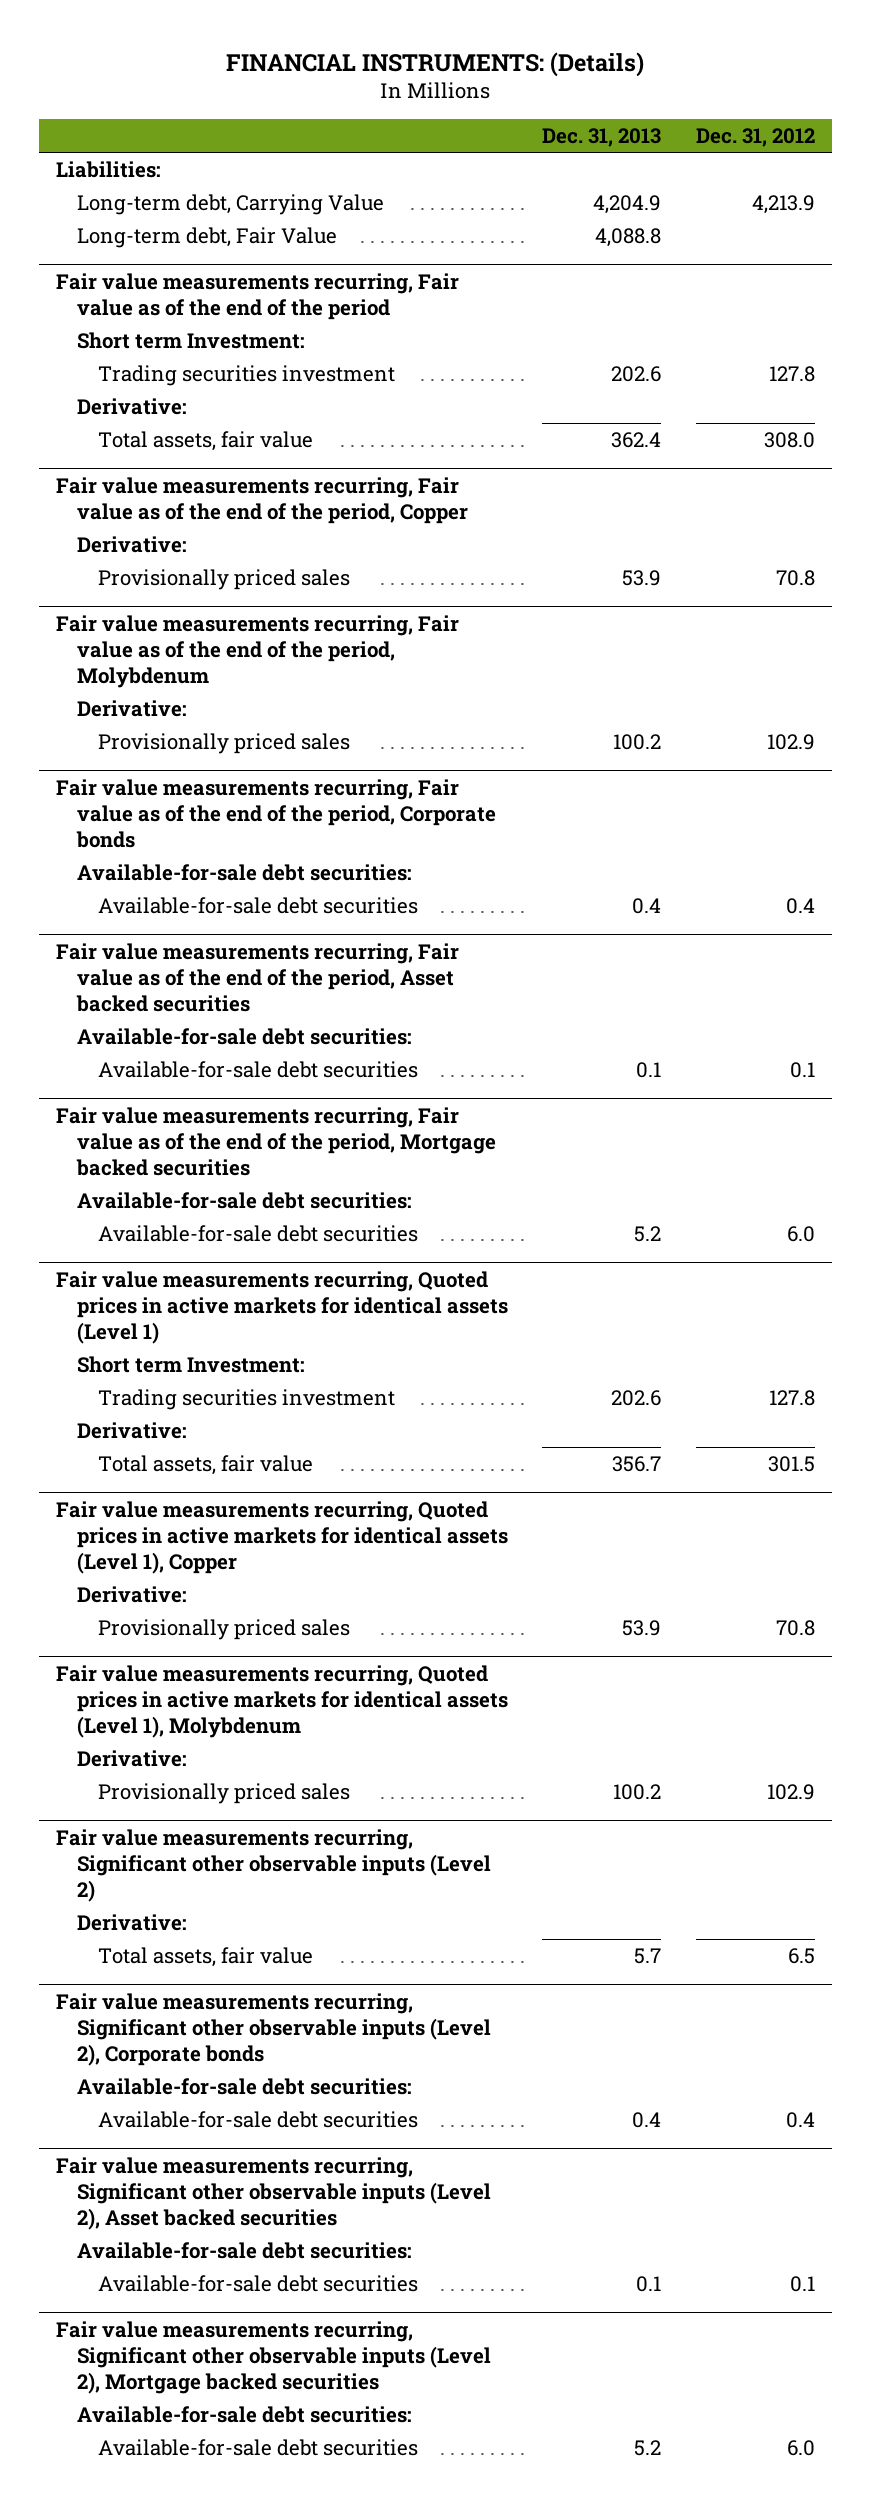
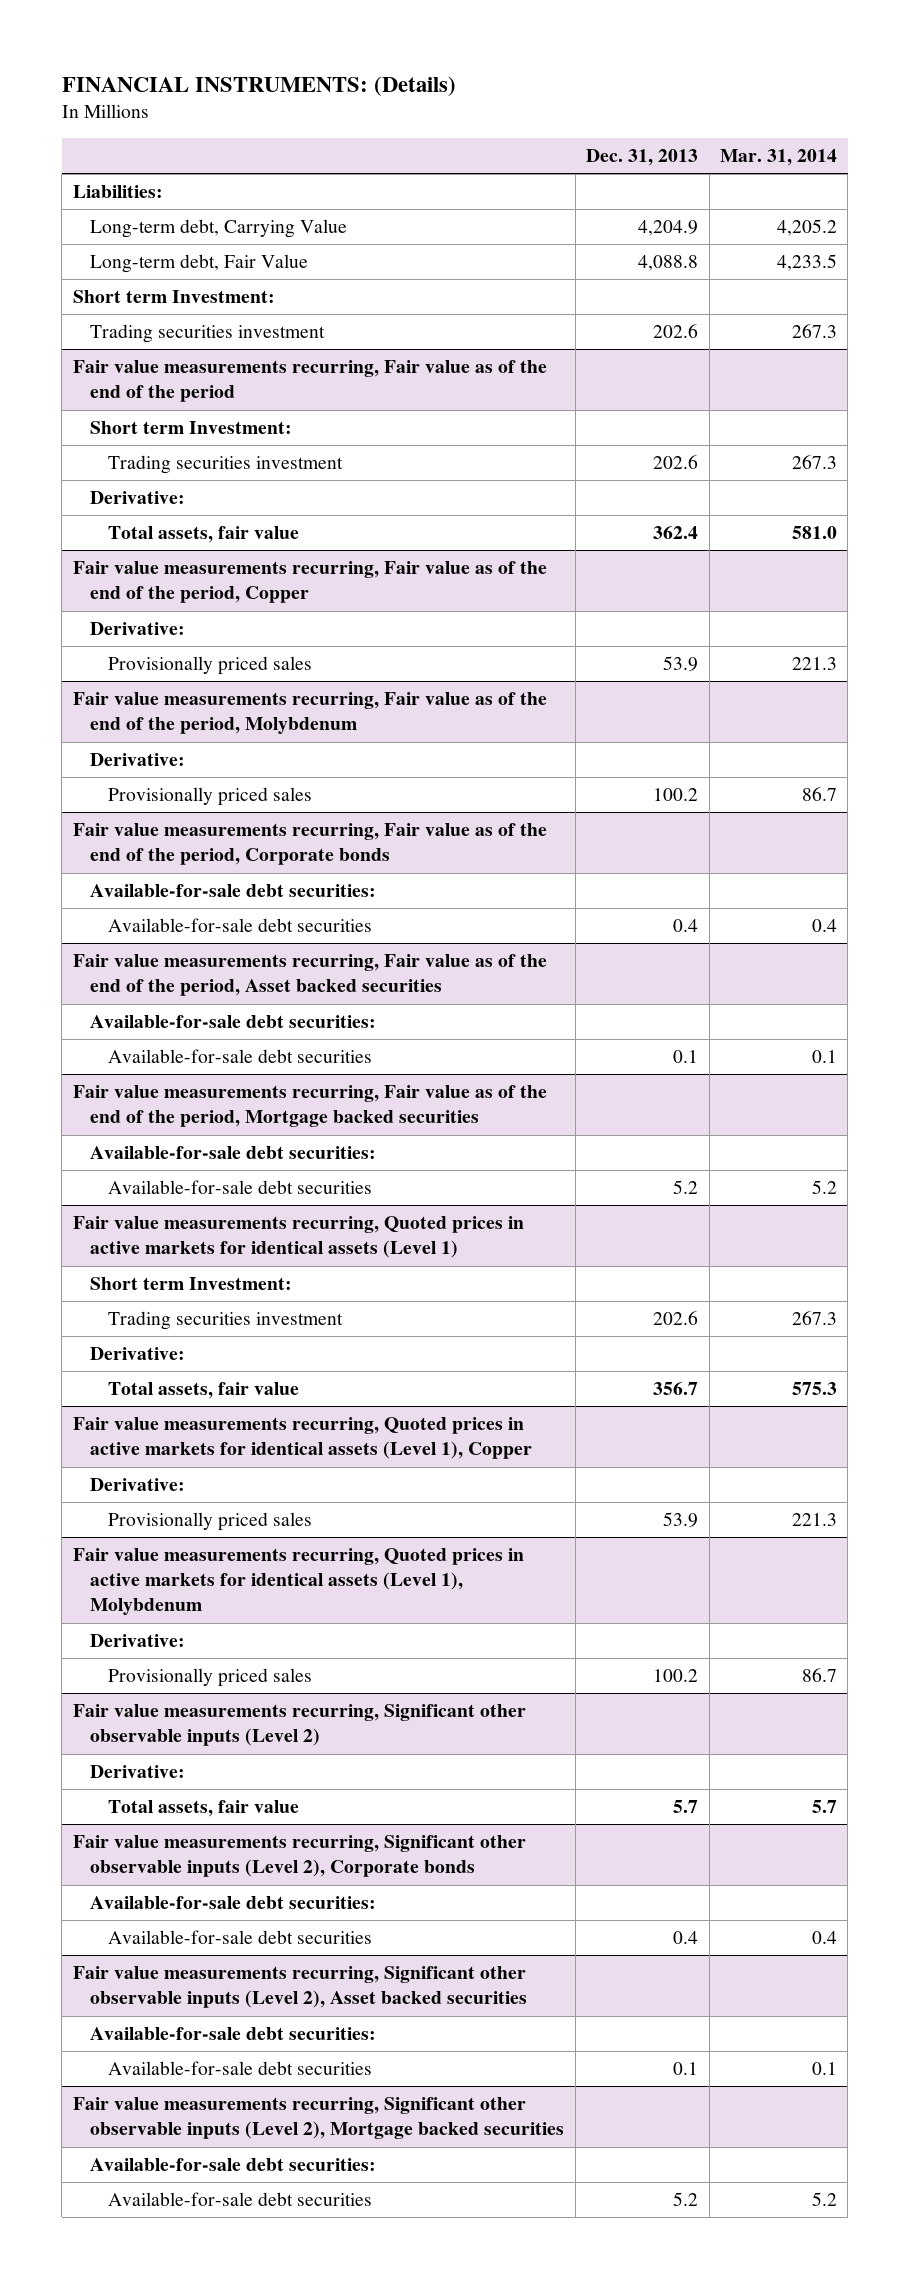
- | Dec. 31, 2013 | Dec. 31, 2012
+ | Dec. 31, 2013 | Mar. 31, 2014
+ Short term Investment:
+ Trading securities investment | 202.6 | 267.3

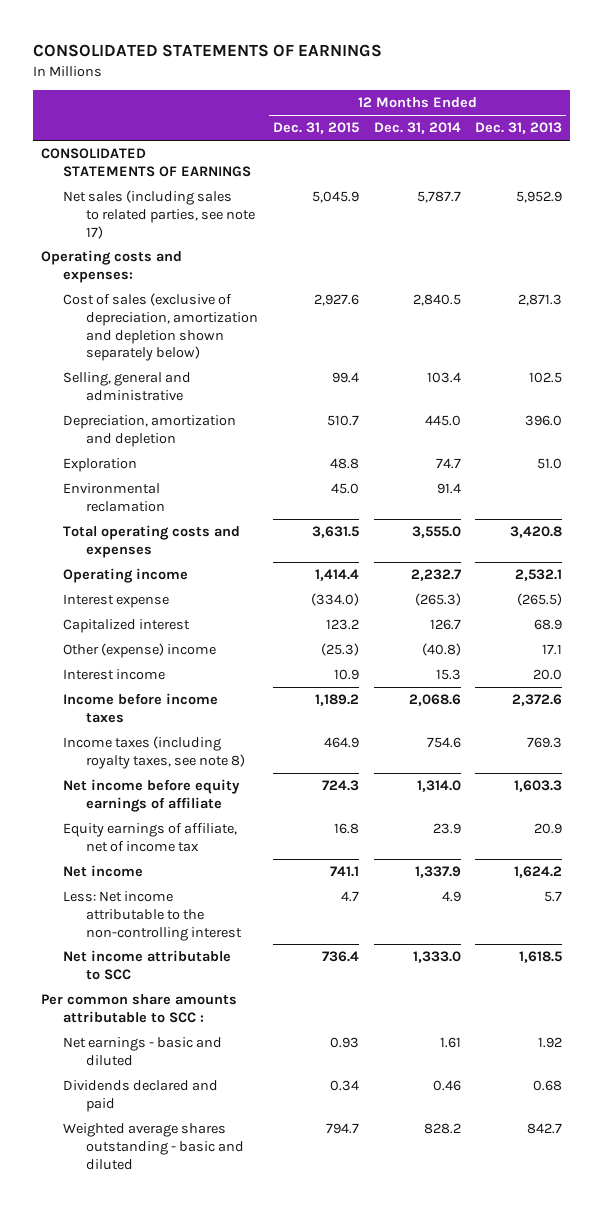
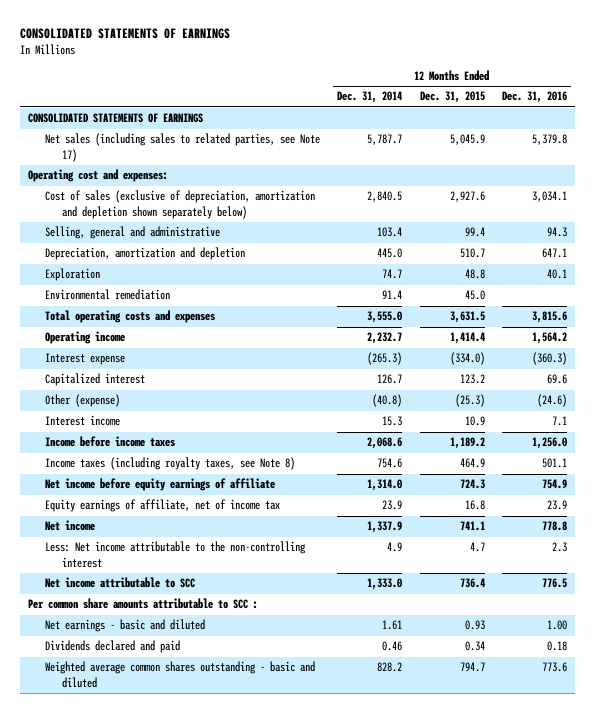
- | 12 Months Ended Dec. 31, 2015 | 12 Months Ended Dec. 31, 2014 | 12 Months Ended Dec. 31, 2013
+ | 12 Months Ended Dec. 31, 2014 | 12 Months Ended Dec. 31, 2015 | 12 Months Ended Dec. 31, 2016
- Net sales (including sales to related parties, see note 17) | 5,045.9 | 5,787.7 | 5,952.9
- Operating costs and expenses:
+ Net sales (including sales to related parties, see Note 17) | 5,787.7 | 5,045.9 | 5,379.8
+ Operating cost and expenses:
- Environmental reclamation | 45.0 | 91.4 |
+ Environmental remediation | 91.4 | 45.0 |
- Other (expense) income | (25.3) | (40.8) | 17.1
+ Other (expense) | (40.8) | (25.3) | (24.6)
- Income taxes (including royalty taxes, see note 8) | 464.9 | 754.6 | 769.3
+ Income taxes (including royalty taxes, see Note 8) | 754.6 | 464.9 | 501.1
- Weighted average shares outstanding - basic and diluted | 794.7 | 828.2 | 842.7
+ Weighted average common shares outstanding - basic and diluted | 828.2 | 794.7 | 773.6

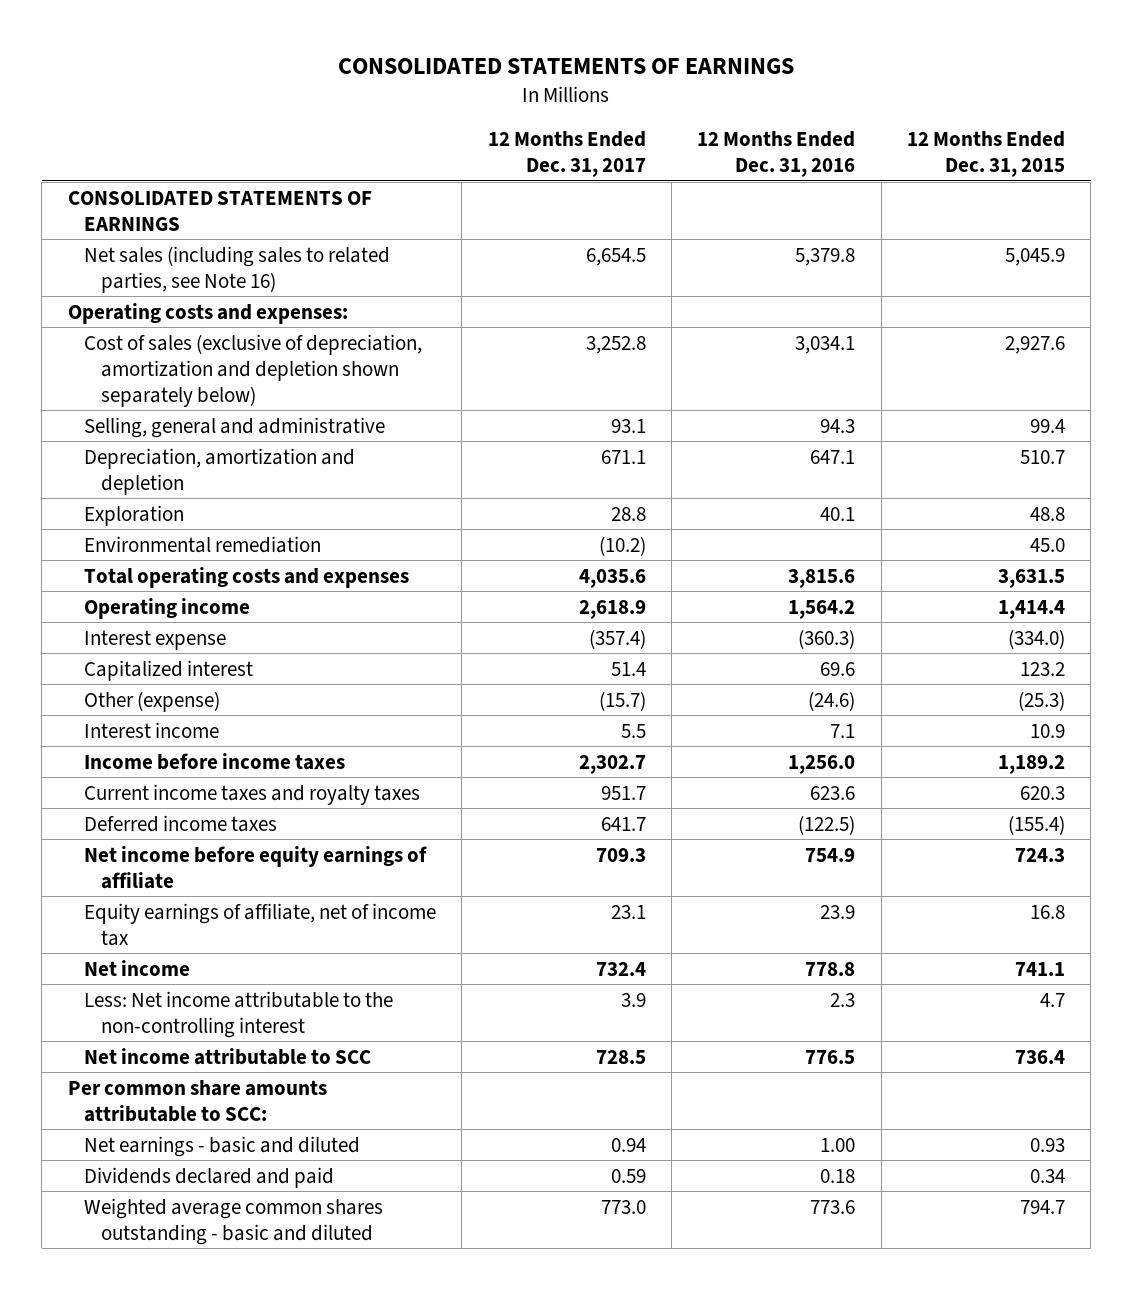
- | 12 Months Ended Dec. 31, 2014 | 12 Months Ended Dec. 31, 2015 | 12 Months Ended Dec. 31, 2016
+ | 12 Months Ended Dec. 31, 2017 | 12 Months Ended Dec. 31, 2016 | 12 Months Ended Dec. 31, 2015
- Net sales (including sales to related parties, see Note 17) | 5,787.7 | 5,045.9 | 5,379.8
- Operating cost and expenses:
+ Net sales (including sales to related parties, see Note 16) | 6,654.5 | 5,379.8 | 5,045.9
+ Operating costs and expenses:
- Income taxes (including royalty taxes, see Note 8) | 754.6 | 464.9 | 501.1
+ Current income taxes and royalty taxes | 951.7 | 623.6 | 620.3
+ Deferred income taxes | 641.7 | (122.5) | (155.4)
- Per common share amounts attributable to SCC :
+ Per common share amounts attributable to SCC:

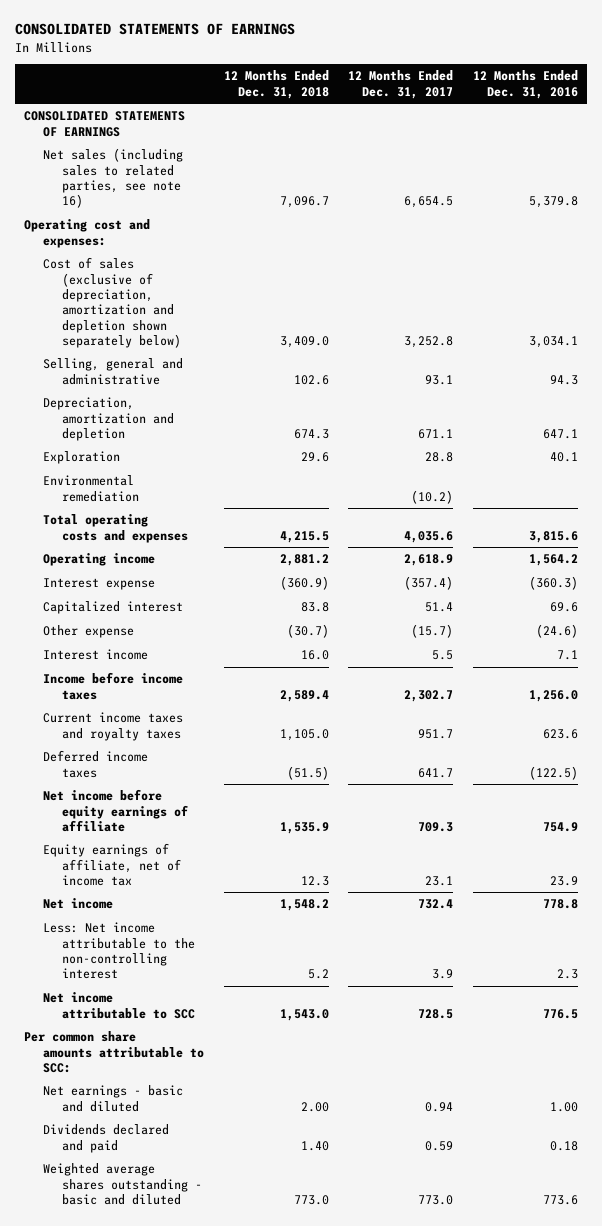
- | 12 Months Ended Dec. 31, 2017 | 12 Months Ended Dec. 31, 2016 | 12 Months Ended Dec. 31, 2015
+ | 12 Months Ended Dec. 31, 2018 | 12 Months Ended Dec. 31, 2017 | 12 Months Ended Dec. 31, 2016
- Net sales (including sales to related parties, see Note 16) | 6,654.5 | 5,379.8 | 5,045.9
- Operating costs and expenses:
+ Net sales (including sales to related parties, see note 16) | 7,096.7 | 6,654.5 | 5,379.8
+ Operating cost and expenses:
- Other (expense) | (15.7) | (24.6) | (25.3)
+ Other expense | (30.7) | (15.7) | (24.6)
- Weighted average common shares outstanding - basic and diluted | 773.0 | 773.6 | 794.7
+ Weighted average shares outstanding - basic and diluted | 773.0 | 773.0 | 773.6

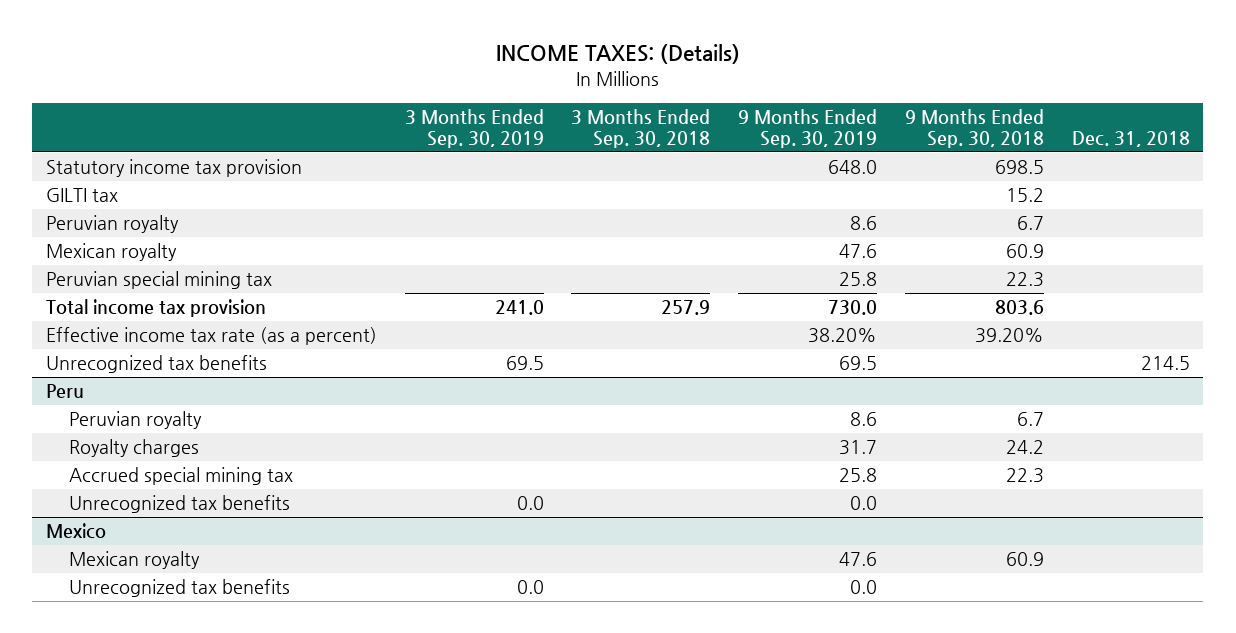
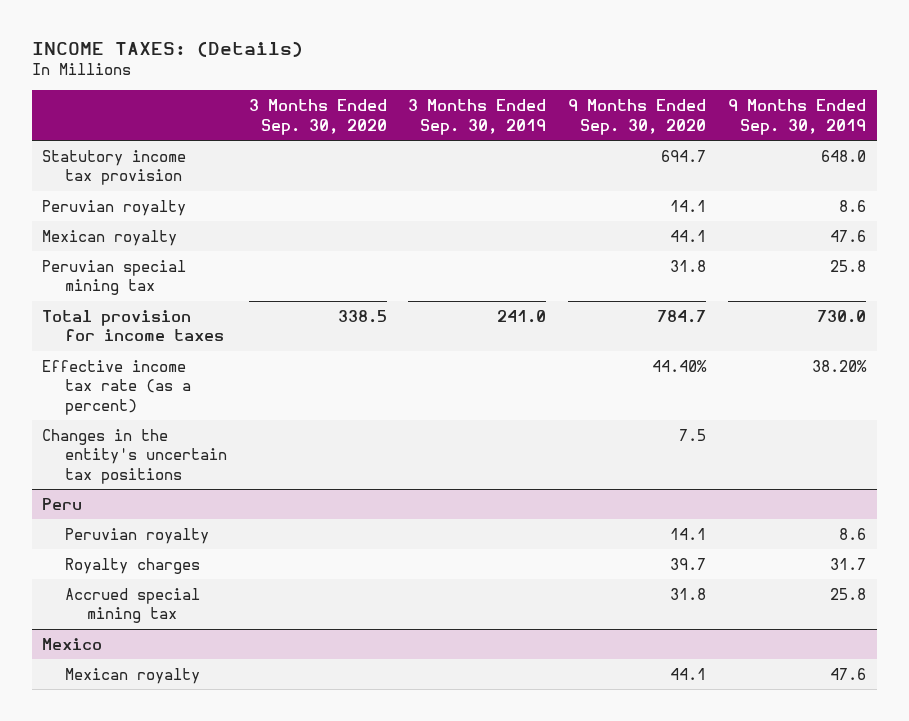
- | 3 Months Ended Sep. 30, 2019 | 3 Months Ended Sep. 30, 2018 | 9 Months Ended Sep. 30, 2019 | 9 Months Ended Sep. 30, 2018 | Dec. 31, 2018
+ | 3 Months Ended Sep. 30, 2020 | 3 Months Ended Sep. 30, 2019 | 9 Months Ended Sep. 30, 2020 | 9 Months Ended Sep. 30, 2019
- GILTI tax | | | | 15.2 |
- Total income tax provision | 241.0 | 257.9 | 730.0 | 803.6 |
+ Total provision for income taxes | 338.5 | 241.0 | 784.7 | 730.0
- Unrecognized tax benefits | 69.5 | | 69.5 | | 214.5
+ Changes in the entity's uncertain tax positions | | | 7.5 |
@ Peru
- Unrecognized tax benefits | 0.0 | | 0.0 | |
@ Mexico
- Unrecognized tax benefits | 0.0 | | 0.0 | |

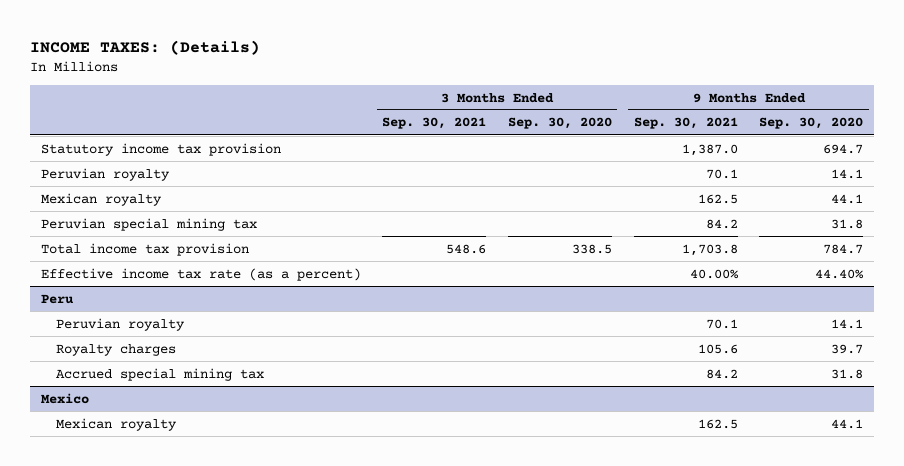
- | 3 Months Ended Sep. 30, 2020 | 3 Months Ended Sep. 30, 2019 | 9 Months Ended Sep. 30, 2020 | 9 Months Ended Sep. 30, 2019
+ | 3 Months Ended Sep. 30, 2021 | 3 Months Ended Sep. 30, 2020 | 9 Months Ended Sep. 30, 2021 | 9 Months Ended Sep. 30, 2020
- Total provision for income taxes | 338.5 | 241.0 | 784.7 | 730.0
+ Total income tax provision | 548.6 | 338.5 | 1,703.8 | 784.7
- Changes in the entity's uncertain tax positions | | | 7.5 |

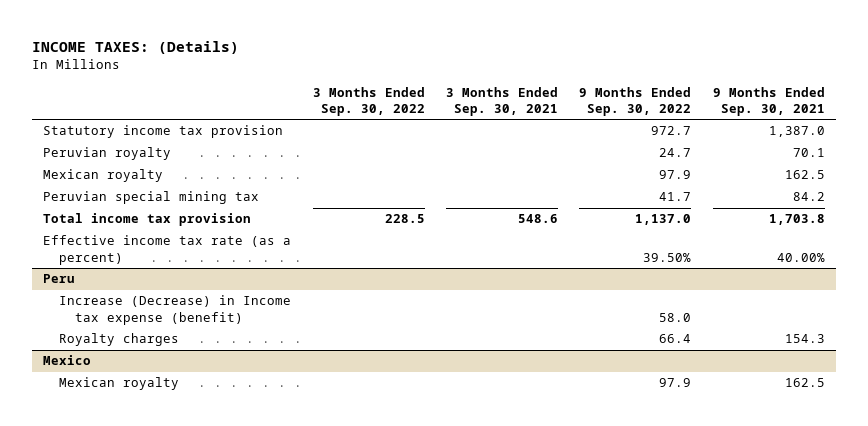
- | 3 Months Ended Sep. 30, 2021 | 3 Months Ended Sep. 30, 2020 | 9 Months Ended Sep. 30, 2021 | 9 Months Ended Sep. 30, 2020
+ | 3 Months Ended Sep. 30, 2022 | 3 Months Ended Sep. 30, 2021 | 9 Months Ended Sep. 30, 2022 | 9 Months Ended Sep. 30, 2021
@ Peru
- Peruvian royalty | | | 70.1 | 14.1
- Royalty charges | | | 105.6 | 39.7
- Accrued special mining tax | | | 84.2 | 31.8
+ Increase (Decrease) in Income tax expense (benefit) | | | 58.0 |
+ Royalty charges | | | 66.4 | 154.3

